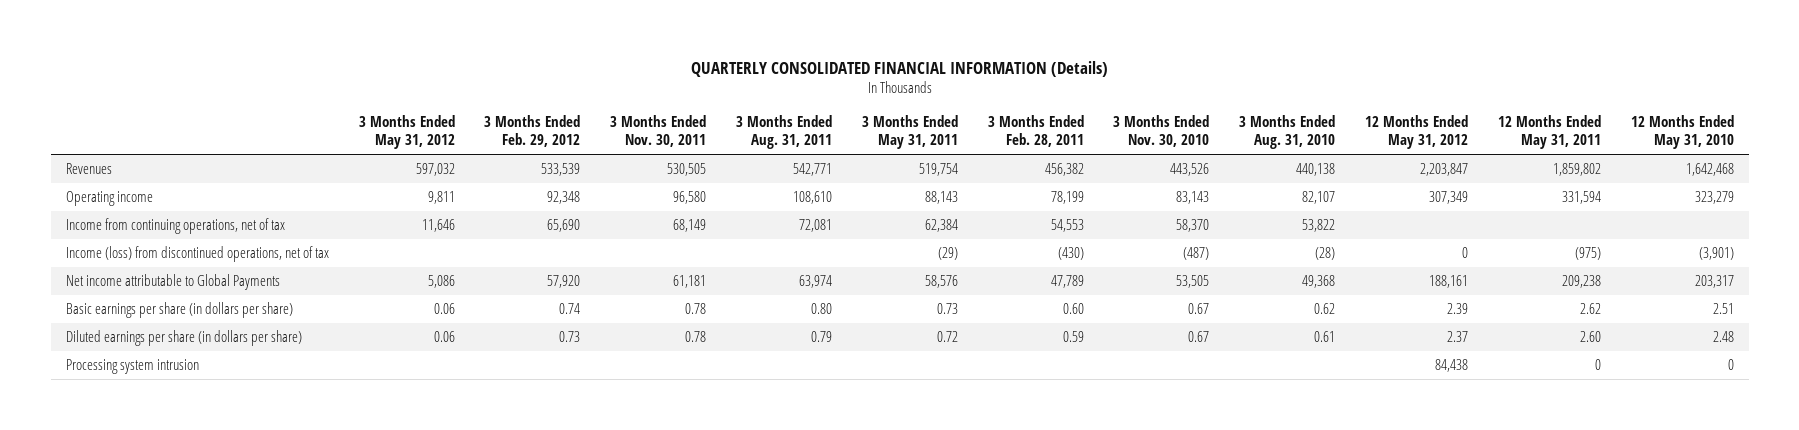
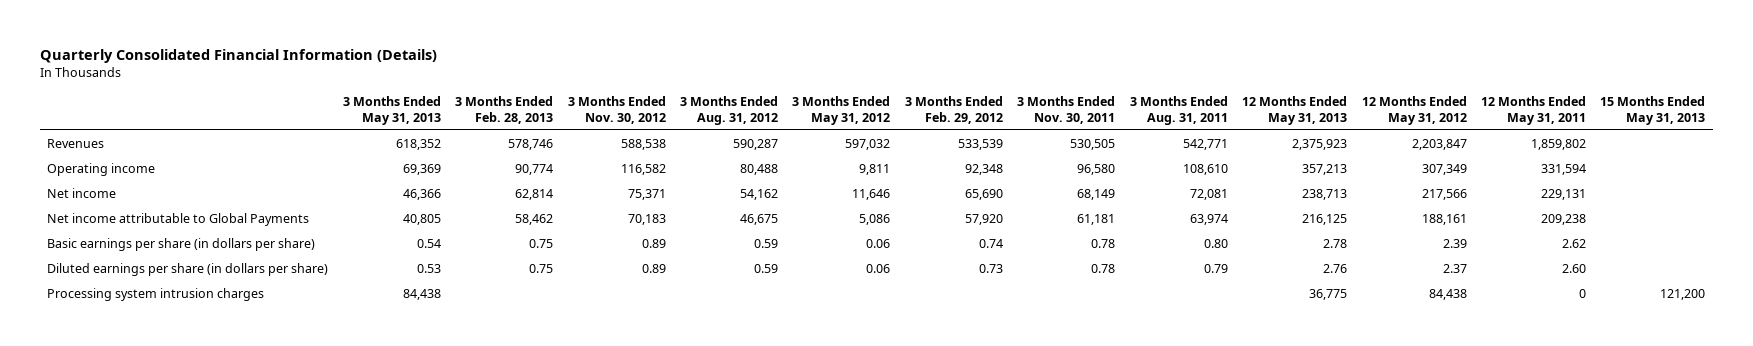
- QUARTERLY CONSOLIDATED FINANCIAL INFORMATION (Details)
+ Quarterly Consolidated Financial Information (Details)
- | 3 Months Ended May 31, 2012 | 3 Months Ended Feb. 29, 2012 | 3 Months Ended Nov. 30, 2011 | 3 Months Ended Aug. 31, 2011 | 3 Months Ended May 31, 2011 | 3 Months Ended Feb. 28, 2011 | 3 Months Ended Nov. 30, 2010 | 3 Months Ended Aug. 31, 2010 | 12 Months Ended May 31, 2012 | 12 Months Ended May 31, 2011 | 12 Months Ended May 31, 2010
+ | 3 Months Ended May 31, 2013 | 3 Months Ended Feb. 28, 2013 | 3 Months Ended Nov. 30, 2012 | 3 Months Ended Aug. 31, 2012 | 3 Months Ended May 31, 2012 | 3 Months Ended Feb. 29, 2012 | 3 Months Ended Nov. 30, 2011 | 3 Months Ended Aug. 31, 2011 | 12 Months Ended May 31, 2013 | 12 Months Ended May 31, 2012 | 12 Months Ended May 31, 2011 | 15 Months Ended May 31, 2013
- Income from continuing operations, net of tax | 11,646 | 65,690 | 68,149 | 72,081 | 62,384 | 54,553 | 58,370 | 53,822 | | |
- Income (loss) from discontinued operations, net of tax | | | | | (29) | (430) | (487) | (28) | 0 | (975) | (3,901)
+ Net income | 46,366 | 62,814 | 75,371 | 54,162 | 11,646 | 65,690 | 68,149 | 72,081 | 238,713 | 217,566 | 229,131 |
- Processing system intrusion | | | | | | | | | 84,438 | 0 | 0
+ Processing system intrusion charges | 84,438 | | | | | | | | 36,775 | 84,438 | 0 | 121,200

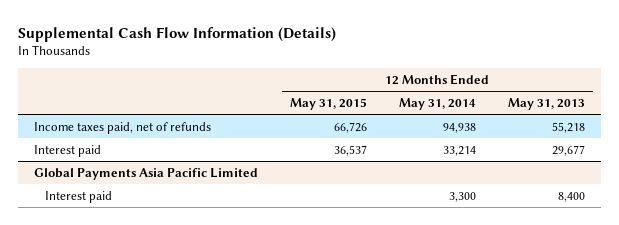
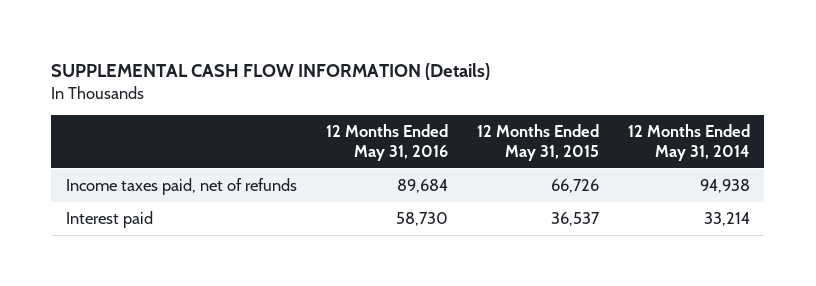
- Supplemental Cash Flow Information (Details)
+ SUPPLEMENTAL CASH FLOW INFORMATION (Details)
- | 12 Months Ended May 31, 2015 | 12 Months Ended May 31, 2014 | 12 Months Ended May 31, 2013
+ | 12 Months Ended May 31, 2016 | 12 Months Ended May 31, 2015 | 12 Months Ended May 31, 2014
- Global Payments Asia Pacific Limited
- Interest paid | | 3,300 | 8,400

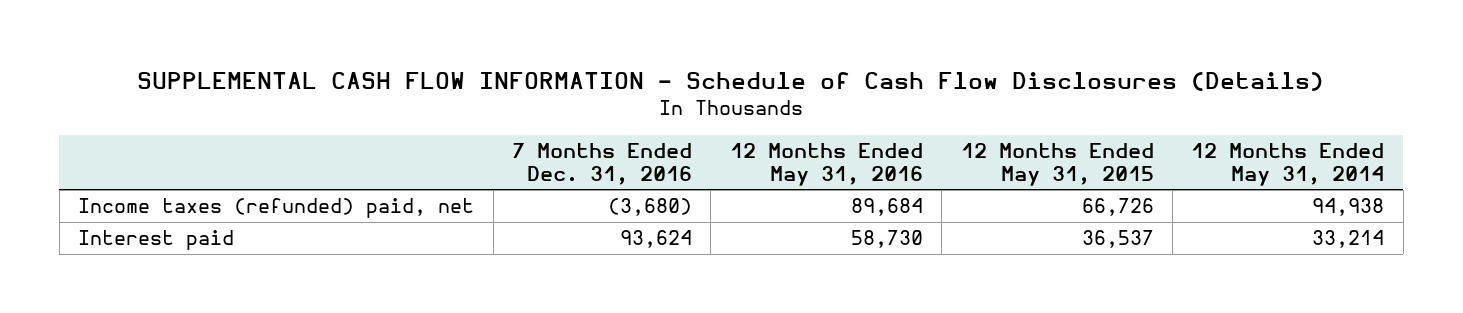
- SUPPLEMENTAL CASH FLOW INFORMATION (Details)
+ SUPPLEMENTAL CASH FLOW INFORMATION - Schedule of Cash Flow Disclosures (Details)
- | 12 Months Ended May 31, 2016 | 12 Months Ended May 31, 2015 | 12 Months Ended May 31, 2014
+ | 7 Months Ended Dec. 31, 2016 | 12 Months Ended May 31, 2016 | 12 Months Ended May 31, 2015 | 12 Months Ended May 31, 2014
- Income taxes paid, net of refunds | 89,684 | 66,726 | 94,938
+ Income taxes (refunded) paid, net | (3,680) | 89,684 | 66,726 | 94,938

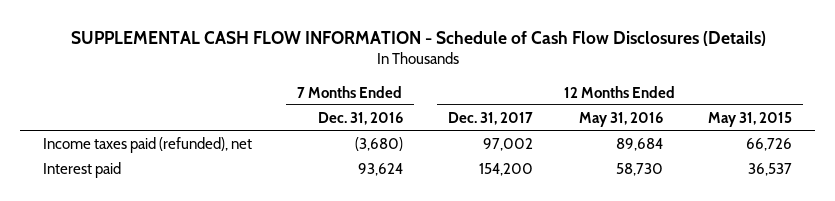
- | 7 Months Ended Dec. 31, 2016 | 12 Months Ended May 31, 2016 | 12 Months Ended May 31, 2015 | 12 Months Ended May 31, 2014
+ | 7 Months Ended Dec. 31, 2016 | 12 Months Ended Dec. 31, 2017 | 12 Months Ended May 31, 2016 | 12 Months Ended May 31, 2015
- Income taxes (refunded) paid, net | (3,680) | 89,684 | 66,726 | 94,938
+ Income taxes paid (refunded), net | (3,680) | 97,002 | 89,684 | 66,726

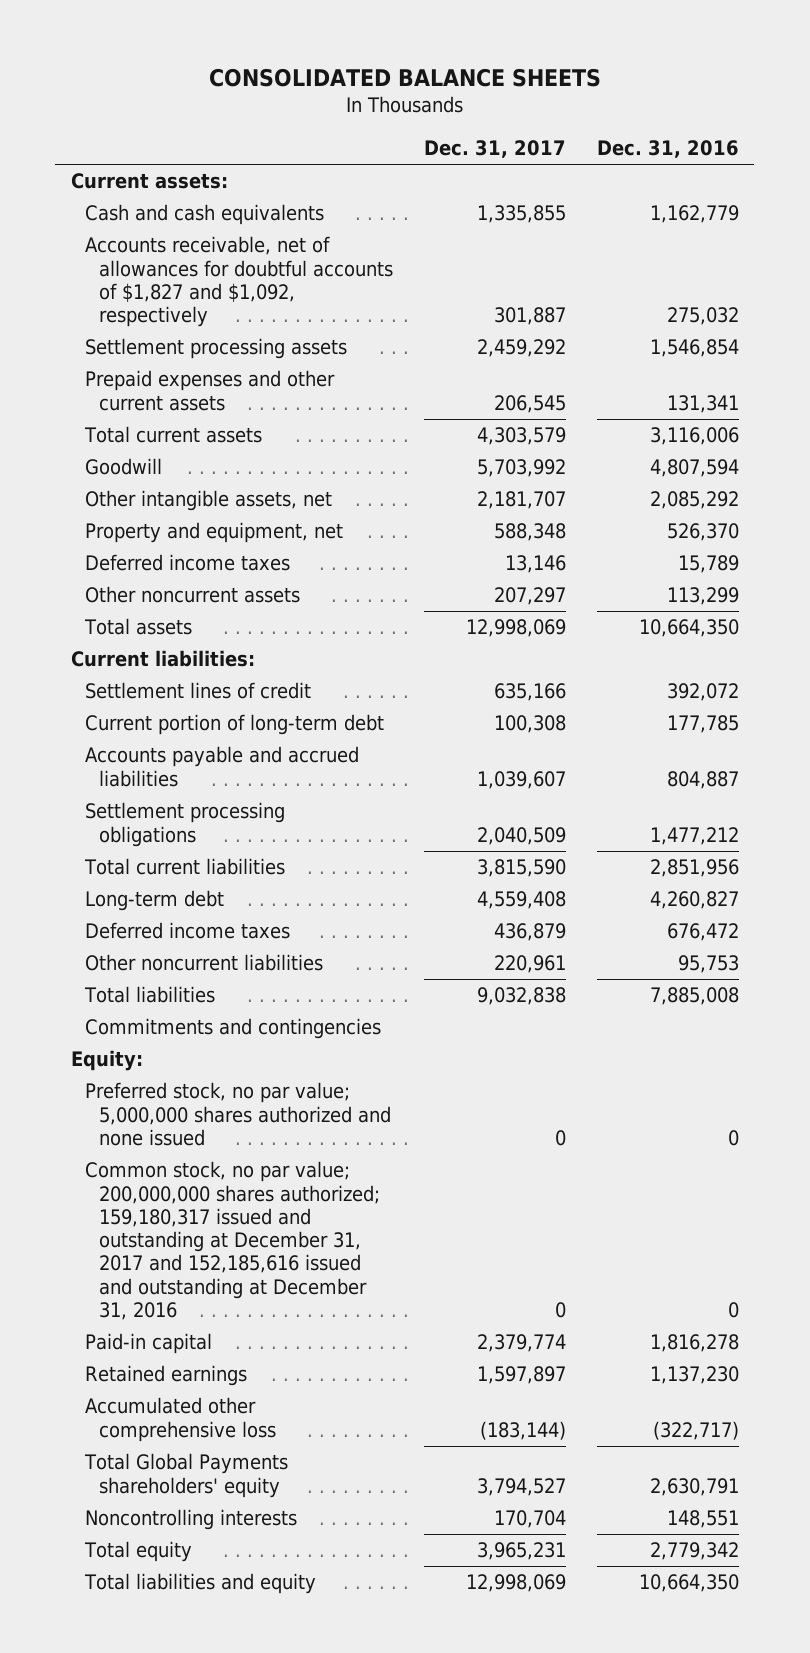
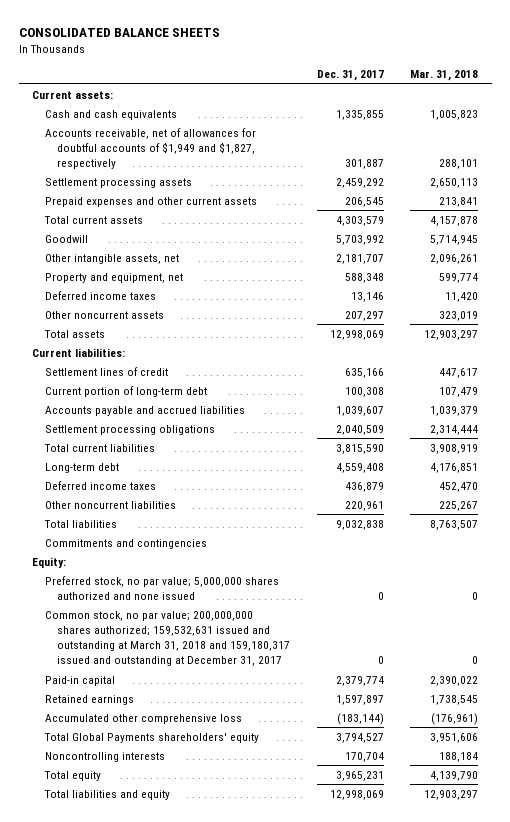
- | Dec. 31, 2017 | Dec. 31, 2016
+ | Dec. 31, 2017 | Mar. 31, 2018
- Accounts receivable, net of allowances for doubtful accounts of $1,827 and $1,092, respectively | 301,887 | 275,032
+ Accounts receivable, net of allowances for doubtful accounts of $1,949 and $1,827, respectively | 301,887 | 288,101
- Common stock, no par value; 200,000,000 shares authorized; 159,180,317 issued and outstanding at December 31, 2017 and 152,185,616 issued and outstanding at December 31, 2016 | 0 | 0
+ Common stock, no par value; 200,000,000 shares authorized; 159,532,631 issued and outstanding at March 31, 2018 and 159,180,317 issued and outstanding at December 31, 2017 | 0 | 0

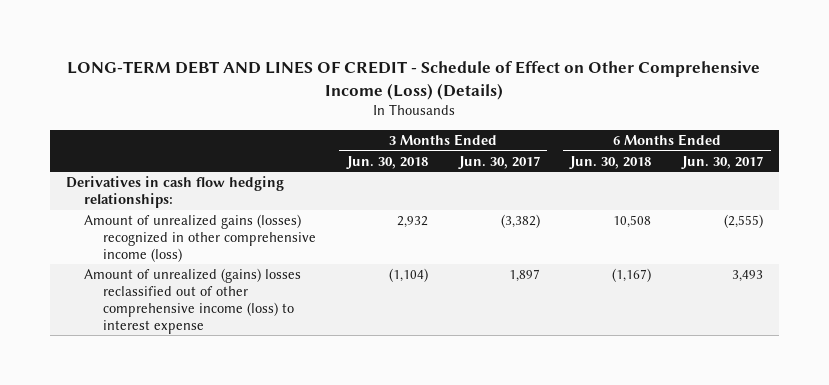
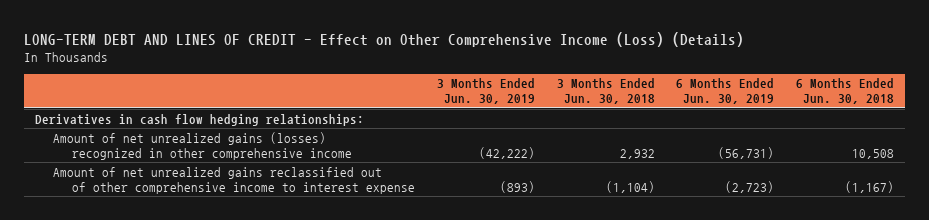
- LONG-TERM DEBT AND LINES OF CREDIT - Schedule of Effect on Other Comprehensive Income (Loss) (Details)
+ LONG-TERM DEBT AND LINES OF CREDIT - Effect on Other Comprehensive Income (Loss) (Details)
- | 3 Months Ended Jun. 30, 2018 | 3 Months Ended Jun. 30, 2017 | 6 Months Ended Jun. 30, 2018 | 6 Months Ended Jun. 30, 2017
+ | 3 Months Ended Jun. 30, 2019 | 3 Months Ended Jun. 30, 2018 | 6 Months Ended Jun. 30, 2019 | 6 Months Ended Jun. 30, 2018
- Amount of unrealized gains (losses) recognized in other comprehensive income (loss) | 2,932 | (3,382) | 10,508 | (2,555)
- Amount of unrealized (gains) losses reclassified out of other comprehensive income (loss) to interest expense | (1,104) | 1,897 | (1,167) | 3,493
+ Amount of net unrealized gains (losses) recognized in other comprehensive income | (42,222) | 2,932 | (56,731) | 10,508
+ Amount of net unrealized gains reclassified out of other comprehensive income to interest expense | (893) | (1,104) | (2,723) | (1,167)

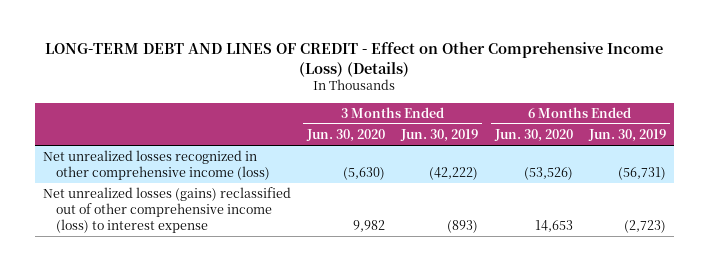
- | 3 Months Ended Jun. 30, 2019 | 3 Months Ended Jun. 30, 2018 | 6 Months Ended Jun. 30, 2019 | 6 Months Ended Jun. 30, 2018
+ | 3 Months Ended Jun. 30, 2020 | 3 Months Ended Jun. 30, 2019 | 6 Months Ended Jun. 30, 2020 | 6 Months Ended Jun. 30, 2019
- Derivatives in cash flow hedging relationships:
- Amount of net unrealized gains (losses) recognized in other comprehensive income | (42,222) | 2,932 | (56,731) | 10,508
- Amount of net unrealized gains reclassified out of other comprehensive income to interest expense | (893) | (1,104) | (2,723) | (1,167)
+ Net unrealized losses recognized in other comprehensive income (loss) | (5,630) | (42,222) | (53,526) | (56,731)
+ Net unrealized losses (gains) reclassified out of other comprehensive income (loss) to interest expense | 9,982 | (893) | 14,653 | (2,723)

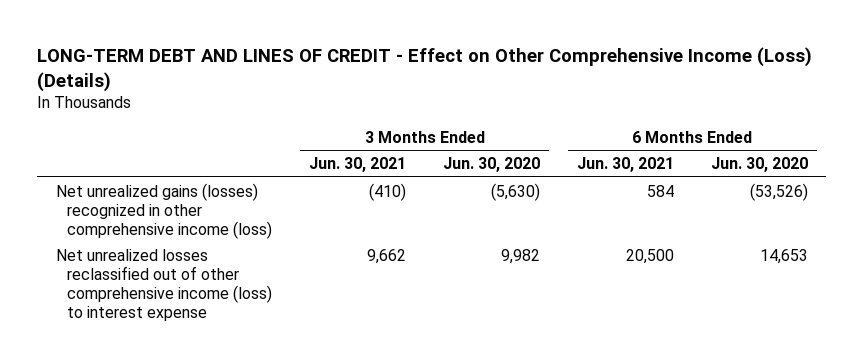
- | 3 Months Ended Jun. 30, 2020 | 3 Months Ended Jun. 30, 2019 | 6 Months Ended Jun. 30, 2020 | 6 Months Ended Jun. 30, 2019
+ | 3 Months Ended Jun. 30, 2021 | 3 Months Ended Jun. 30, 2020 | 6 Months Ended Jun. 30, 2021 | 6 Months Ended Jun. 30, 2020
- Net unrealized losses recognized in other comprehensive income (loss) | (5,630) | (42,222) | (53,526) | (56,731)
- Net unrealized losses (gains) reclassified out of other comprehensive income (loss) to interest expense | 9,982 | (893) | 14,653 | (2,723)
+ Net unrealized gains (losses) recognized in other comprehensive income (loss) | (410) | (5,630) | 584 | (53,526)
+ Net unrealized losses reclassified out of other comprehensive income (loss) to interest expense | 9,662 | 9,982 | 20,500 | 14,653

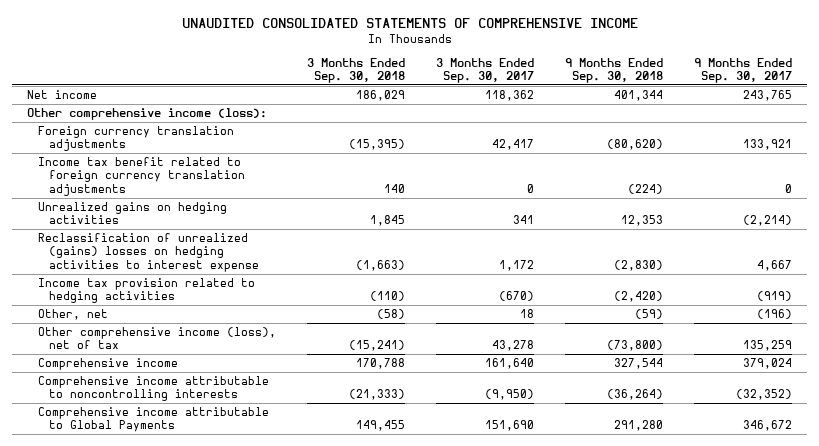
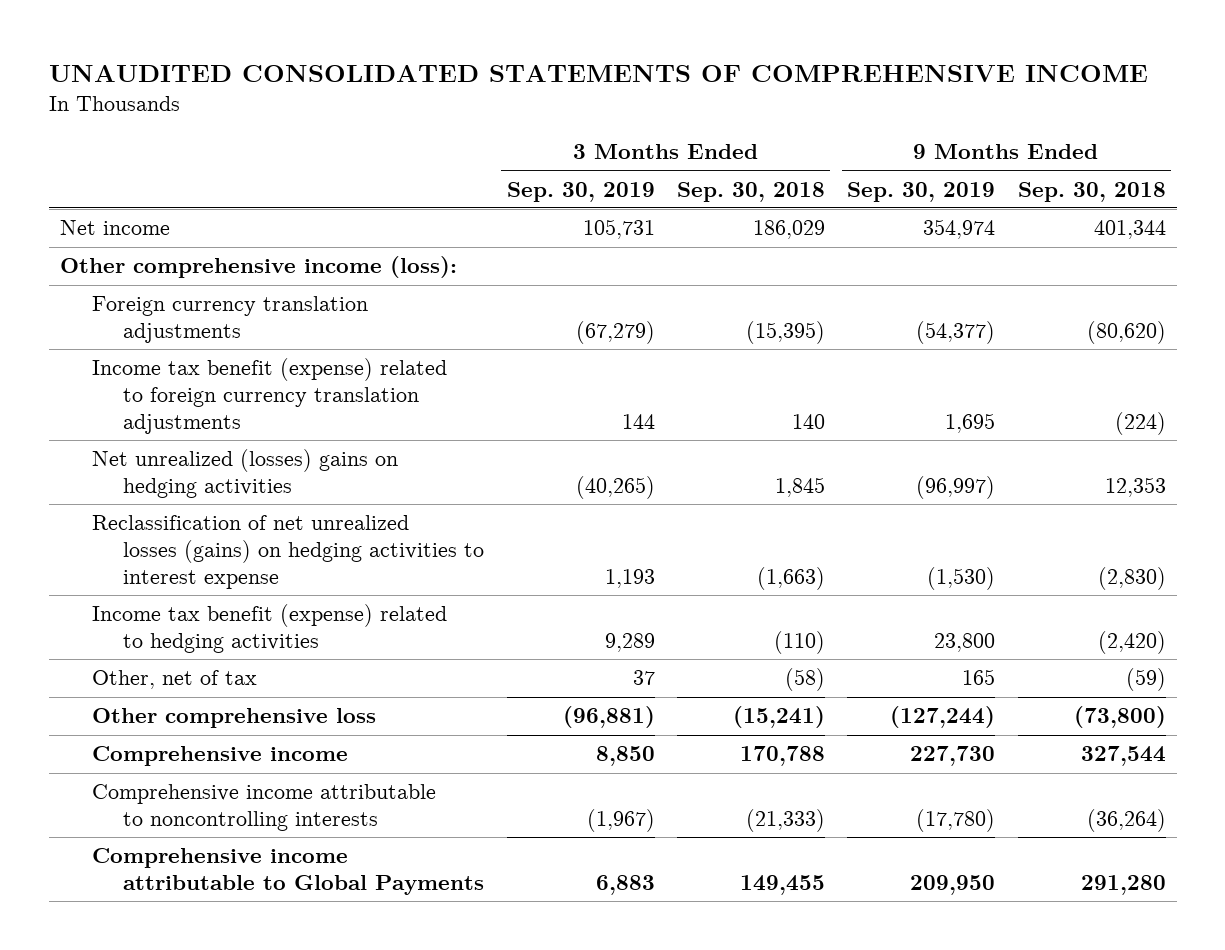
- | 3 Months Ended Sep. 30, 2018 | 3 Months Ended Sep. 30, 2017 | 9 Months Ended Sep. 30, 2018 | 9 Months Ended Sep. 30, 2017
+ | 3 Months Ended Sep. 30, 2019 | 3 Months Ended Sep. 30, 2018 | 9 Months Ended Sep. 30, 2019 | 9 Months Ended Sep. 30, 2018
- Income tax benefit related to foreign currency translation adjustments | 140 | 0 | (224) | 0
- Unrealized gains on hedging activities | 1,845 | 341 | 12,353 | (2,214)
- Reclassification of unrealized (gains) losses on hedging activities to interest expense | (1,663) | 1,172 | (2,830) | 4,667
- Income tax provision related to hedging activities | (110) | (670) | (2,420) | (919)
- Other, net | (58) | 18 | (59) | (196)
- Other comprehensive income (loss), net of tax | (15,241) | 43,278 | (73,800) | 135,259
+ Income tax benefit (expense) related to foreign currency translation adjustments | 144 | 140 | 1,695 | (224)
+ Net unrealized (losses) gains on hedging activities | (40,265) | 1,845 | (96,997) | 12,353
+ Reclassification of net unrealized losses (gains) on hedging activities to interest expense | 1,193 | (1,663) | (1,530) | (2,830)
+ Income tax benefit (expense) related to hedging activities | 9,289 | (110) | 23,800 | (2,420)
+ Other, net of tax | 37 | (58) | 165 | (59)
+ Other comprehensive loss | (96,881) | (15,241) | (127,244) | (73,800)

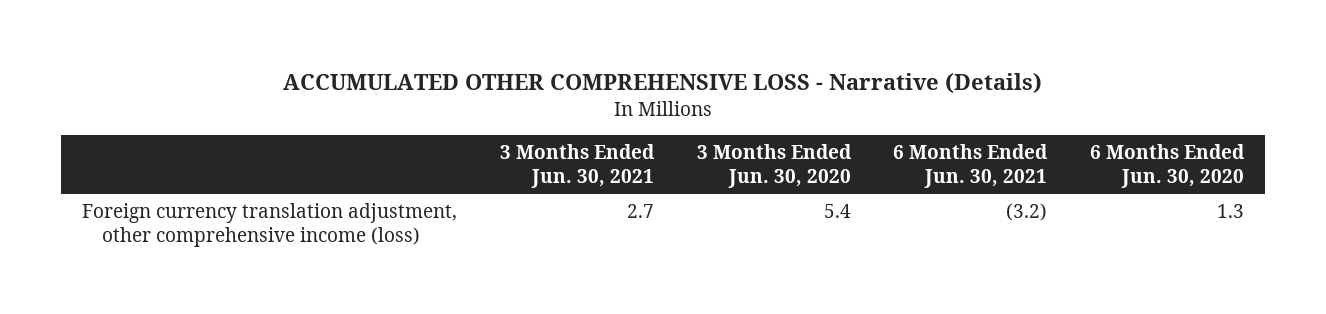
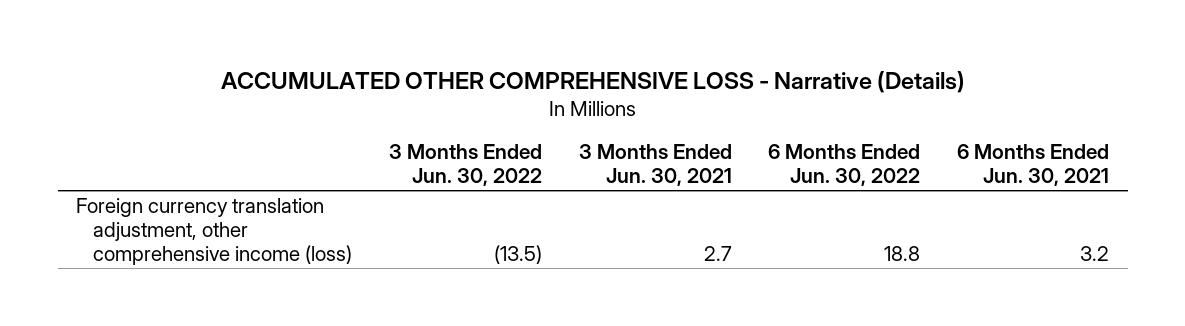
- | 3 Months Ended Jun. 30, 2021 | 3 Months Ended Jun. 30, 2020 | 6 Months Ended Jun. 30, 2021 | 6 Months Ended Jun. 30, 2020
+ | 3 Months Ended Jun. 30, 2022 | 3 Months Ended Jun. 30, 2021 | 6 Months Ended Jun. 30, 2022 | 6 Months Ended Jun. 30, 2021
- Foreign currency translation adjustment, other comprehensive income (loss) | 2.7 | 5.4 | (3.2) | 1.3
+ Foreign currency translation adjustment, other comprehensive income (loss) | (13.5) | 2.7 | 18.8 | 3.2

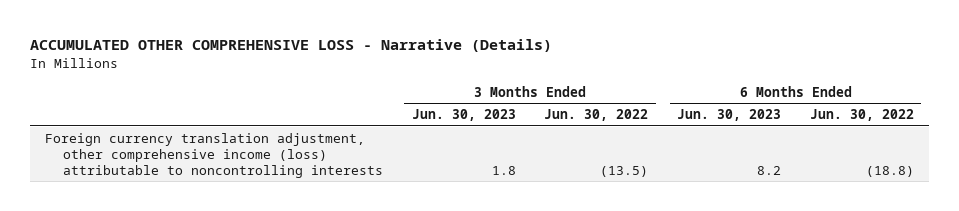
- | 3 Months Ended Jun. 30, 2022 | 3 Months Ended Jun. 30, 2021 | 6 Months Ended Jun. 30, 2022 | 6 Months Ended Jun. 30, 2021
+ | 3 Months Ended Jun. 30, 2023 | 3 Months Ended Jun. 30, 2022 | 6 Months Ended Jun. 30, 2023 | 6 Months Ended Jun. 30, 2022
- Foreign currency translation adjustment, other comprehensive income (loss) | (13.5) | 2.7 | 18.8 | 3.2
+ Foreign currency translation adjustment, other comprehensive income (loss) attributable to noncontrolling interests | 1.8 | (13.5) | 8.2 | (18.8)

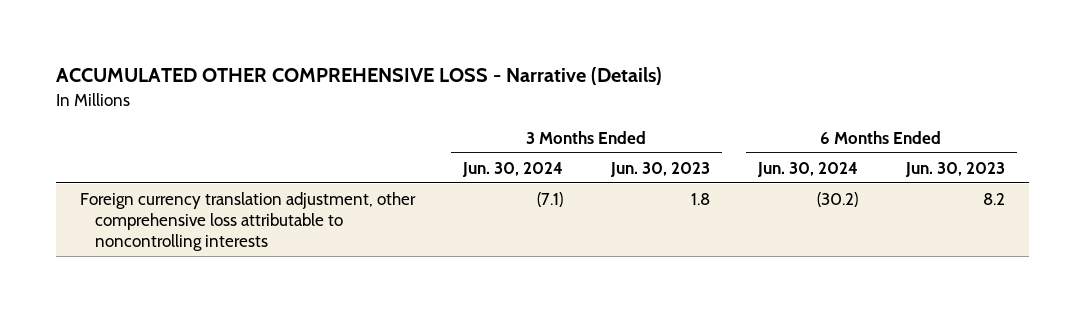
- | 3 Months Ended Jun. 30, 2023 | 3 Months Ended Jun. 30, 2022 | 6 Months Ended Jun. 30, 2023 | 6 Months Ended Jun. 30, 2022
+ | 3 Months Ended Jun. 30, 2024 | 3 Months Ended Jun. 30, 2023 | 6 Months Ended Jun. 30, 2024 | 6 Months Ended Jun. 30, 2023
- Foreign currency translation adjustment, other comprehensive income (loss) attributable to noncontrolling interests | 1.8 | (13.5) | 8.2 | (18.8)
+ Foreign currency translation adjustment, other comprehensive loss attributable to noncontrolling interests | (7.1) | 1.8 | (30.2) | 8.2

